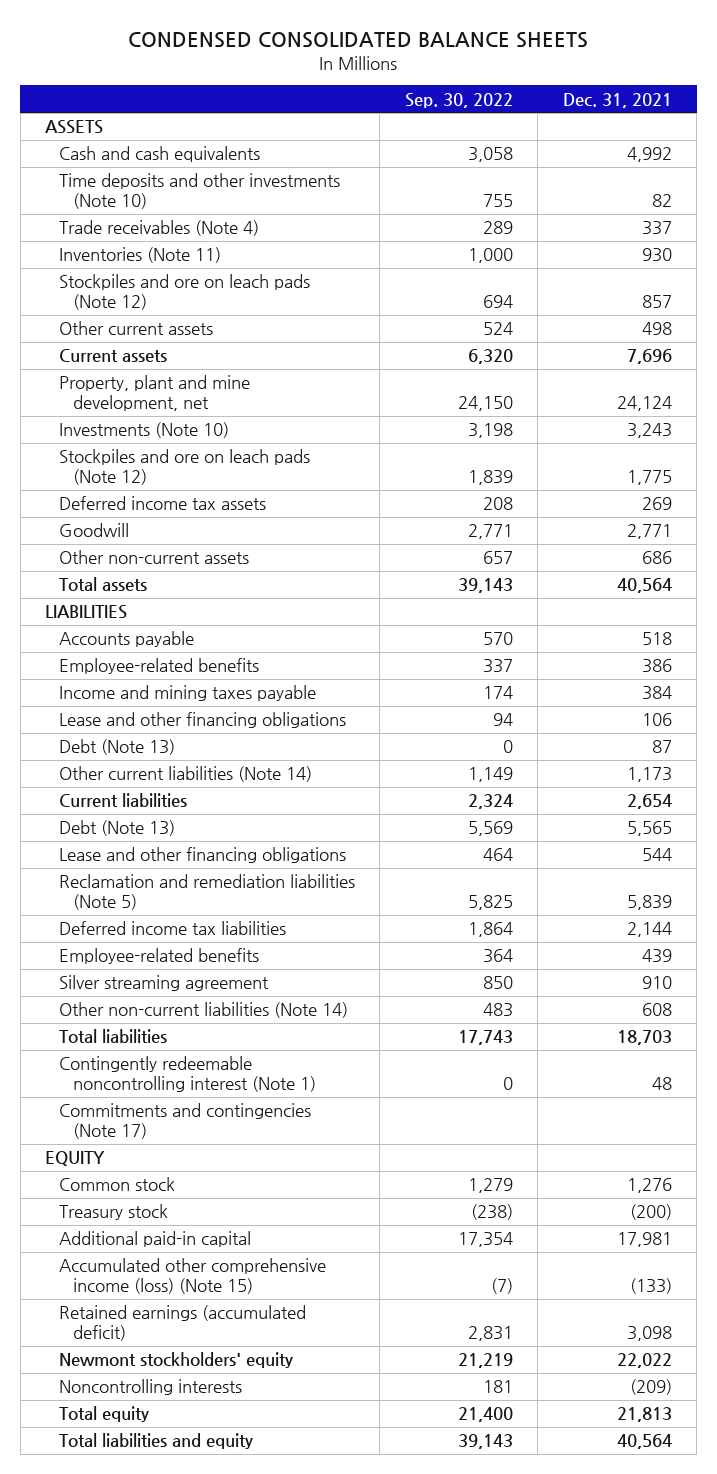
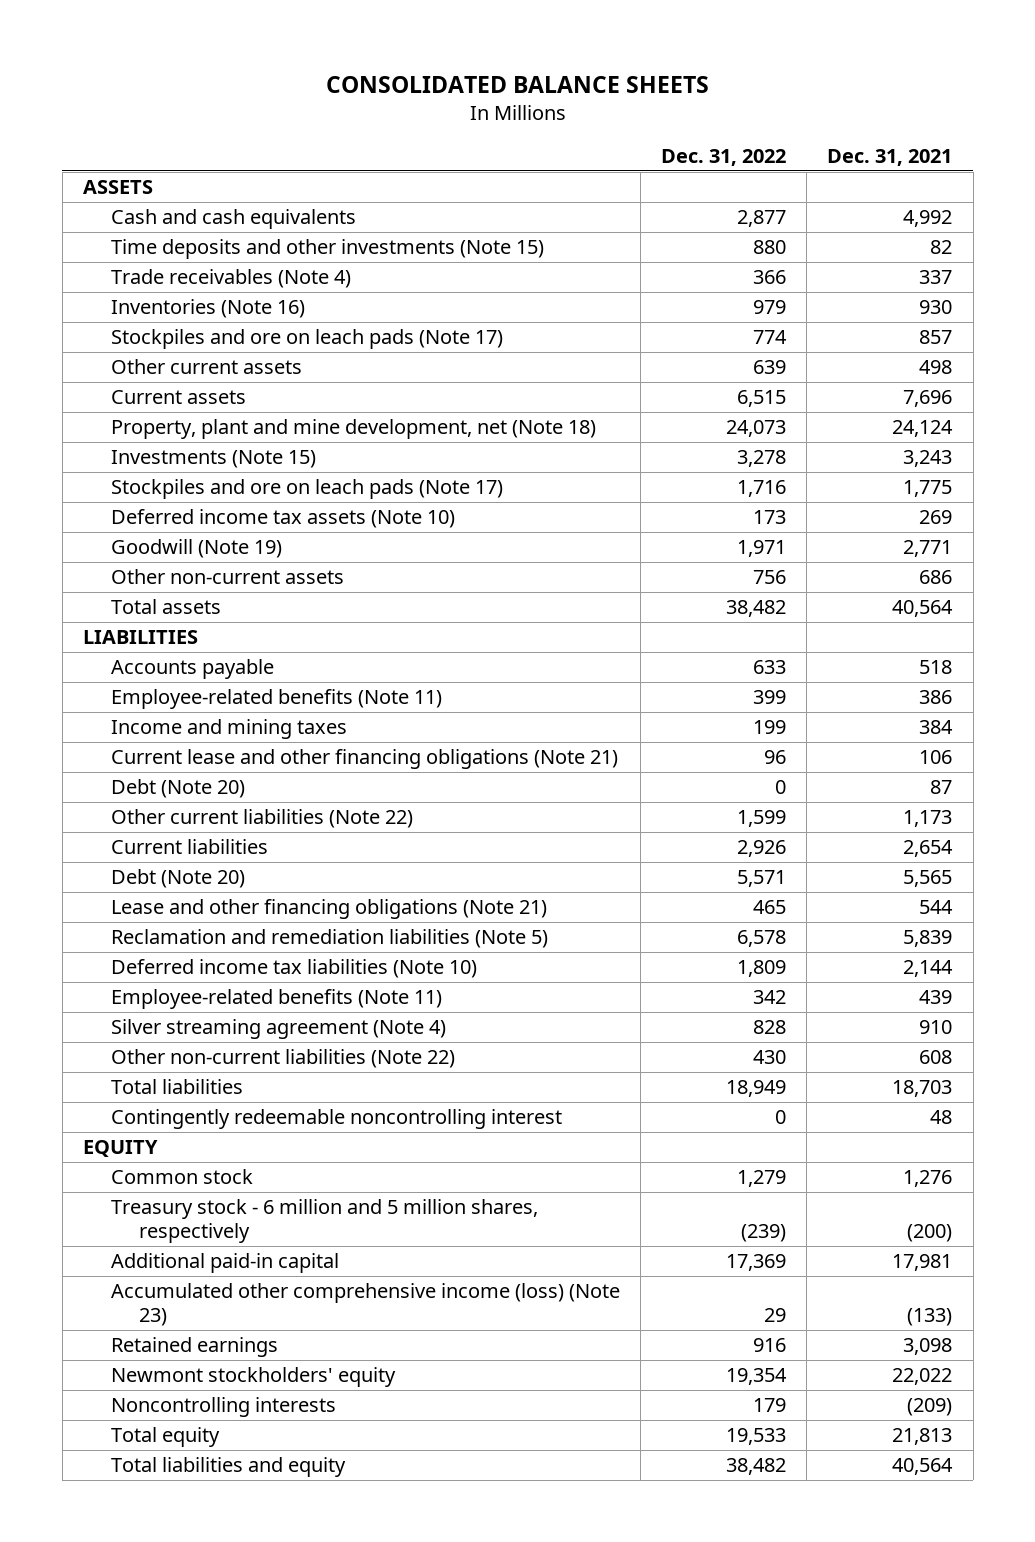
- CONDENSED CONSOLIDATED BALANCE SHEETS
+ CONSOLIDATED BALANCE SHEETS
- | Sep. 30, 2022 | Dec. 31, 2021
+ | Dec. 31, 2022 | Dec. 31, 2021
- Time deposits and other investments (Note 10) | 755 | 82
+ Time deposits and other investments (Note 15) | 880 | 82
- Inventories (Note 11) | 1,000 | 930
- Stockpiles and ore on leach pads (Note 12) | 694 | 857
+ Inventories (Note 16) | 979 | 930
+ Stockpiles and ore on leach pads (Note 17) | 774 | 857
- Property, plant and mine development, net | 24,150 | 24,124
- Investments (Note 10) | 3,198 | 3,243
- Stockpiles and ore on leach pads (Note 12) | 1,839 | 1,775
- Deferred income tax assets | 208 | 269
- Goodwill | 2,771 | 2,771
+ Property, plant and mine development, net (Note 18) | 24,073 | 24,124
+ Investments (Note 15) | 3,278 | 3,243
+ Stockpiles and ore on leach pads (Note 17) | 1,716 | 1,775
+ Deferred income tax assets (Note 10) | 173 | 269
+ Goodwill (Note 19) | 1,971 | 2,771
- Employee-related benefits | 337 | 386
- Income and mining taxes payable | 174 | 384
- Lease and other financing obligations | 94 | 106
- Debt (Note 13) | 0 | 87
- Other current liabilities (Note 14) | 1,149 | 1,173
+ Employee-related benefits (Note 11) | 399 | 386
+ Income and mining taxes | 199 | 384
+ Current lease and other financing obligations (Note 21) | 96 | 106
+ Debt (Note 20) | 0 | 87
+ Other current liabilities (Note 22) | 1,599 | 1,173
- Debt (Note 13) | 5,569 | 5,565
- Lease and other financing obligations | 464 | 544
+ Debt (Note 20) | 5,571 | 5,565
+ Lease and other financing obligations (Note 21) | 465 | 544
- Deferred income tax liabilities | 1,864 | 2,144
- Employee-related benefits | 364 | 439
- Silver streaming agreement | 850 | 910
- Other non-current liabilities (Note 14) | 483 | 608
+ Deferred income tax liabilities (Note 10) | 1,809 | 2,144
+ Employee-related benefits (Note 11) | 342 | 439
+ Silver streaming agreement (Note 4) | 828 | 910
+ Other non-current liabilities (Note 22) | 430 | 608
- Contingently redeemable noncontrolling interest (Note 1) | 0 | 48
- Commitments and contingencies (Note 17)
+ Contingently redeemable noncontrolling interest | 0 | 48
- Treasury stock | (238) | (200)
+ Treasury stock - 6 million and 5 million shares, respectively | (239) | (200)
- Accumulated other comprehensive income (loss) (Note 15) | (7) | (133)
- Retained earnings (accumulated deficit) | 2,831 | 3,098
+ Accumulated other comprehensive income (loss) (Note 23) | 29 | (133)
+ Retained earnings | 916 | 3,098

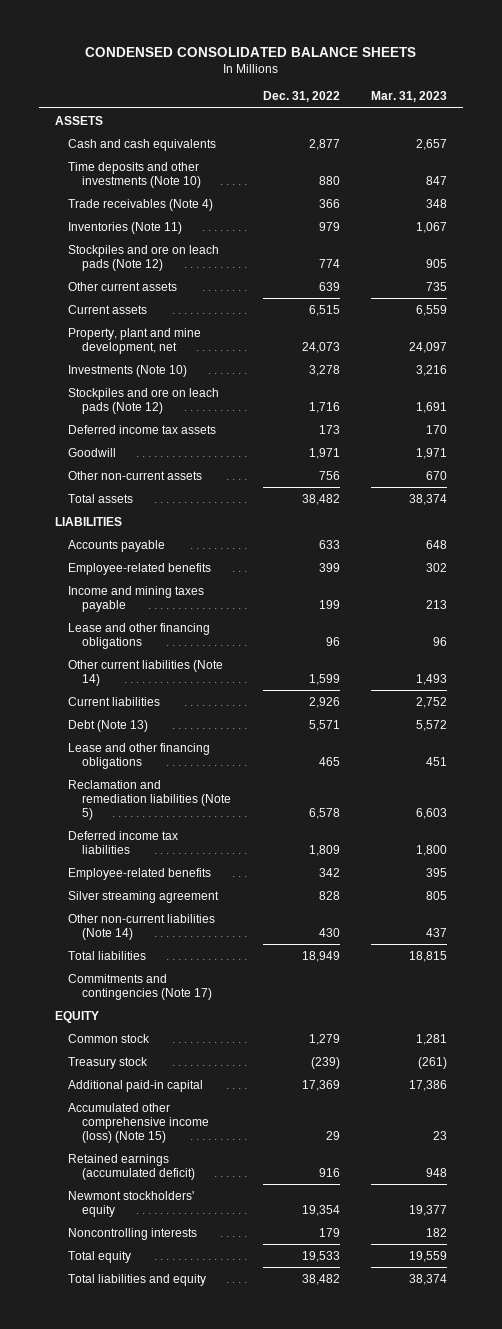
- CONSOLIDATED BALANCE SHEETS
+ CONDENSED CONSOLIDATED BALANCE SHEETS
- | Dec. 31, 2022 | Dec. 31, 2021
+ | Dec. 31, 2022 | Mar. 31, 2023
- Time deposits and other investments (Note 15) | 880 | 82
+ Time deposits and other investments (Note 10) | 880 | 847
- Inventories (Note 16) | 979 | 930
- Stockpiles and ore on leach pads (Note 17) | 774 | 857
+ Inventories (Note 11) | 979 | 1,067
+ Stockpiles and ore on leach pads (Note 12) | 774 | 905
- Property, plant and mine development, net (Note 18) | 24,073 | 24,124
- Investments (Note 15) | 3,278 | 3,243
- Stockpiles and ore on leach pads (Note 17) | 1,716 | 1,775
- Deferred income tax assets (Note 10) | 173 | 269
- Goodwill (Note 19) | 1,971 | 2,771
+ Property, plant and mine development, net | 24,073 | 24,097
+ Investments (Note 10) | 3,278 | 3,216
+ Stockpiles and ore on leach pads (Note 12) | 1,716 | 1,691
+ Deferred income tax assets | 173 | 170
+ Goodwill | 1,971 | 1,971
- Employee-related benefits (Note 11) | 399 | 386
- Income and mining taxes | 199 | 384
- Current lease and other financing obligations (Note 21) | 96 | 106
- Debt (Note 20) | 0 | 87
- Other current liabilities (Note 22) | 1,599 | 1,173
+ Employee-related benefits | 399 | 302
+ Income and mining taxes payable | 199 | 213
+ Lease and other financing obligations | 96 | 96
+ Other current liabilities (Note 14) | 1,599 | 1,493
- Debt (Note 20) | 5,571 | 5,565
- Lease and other financing obligations (Note 21) | 465 | 544
+ Debt (Note 13) | 5,571 | 5,572
+ Lease and other financing obligations | 465 | 451
- Deferred income tax liabilities (Note 10) | 1,809 | 2,144
- Employee-related benefits (Note 11) | 342 | 439
- Silver streaming agreement (Note 4) | 828 | 910
- Other non-current liabilities (Note 22) | 430 | 608
+ Deferred income tax liabilities | 1,809 | 1,800
+ Employee-related benefits | 342 | 395
+ Silver streaming agreement | 828 | 805
+ Other non-current liabilities (Note 14) | 430 | 437
- Contingently redeemable noncontrolling interest | 0 | 48
+ Commitments and contingencies (Note 17)
- Treasury stock - 6 million and 5 million shares, respectively | (239) | (200)
+ Treasury stock | (239) | (261)
- Accumulated other comprehensive income (loss) (Note 23) | 29 | (133)
- Retained earnings | 916 | 3,098
+ Accumulated other comprehensive income (loss) (Note 15) | 29 | 23
+ Retained earnings (accumulated deficit) | 916 | 948

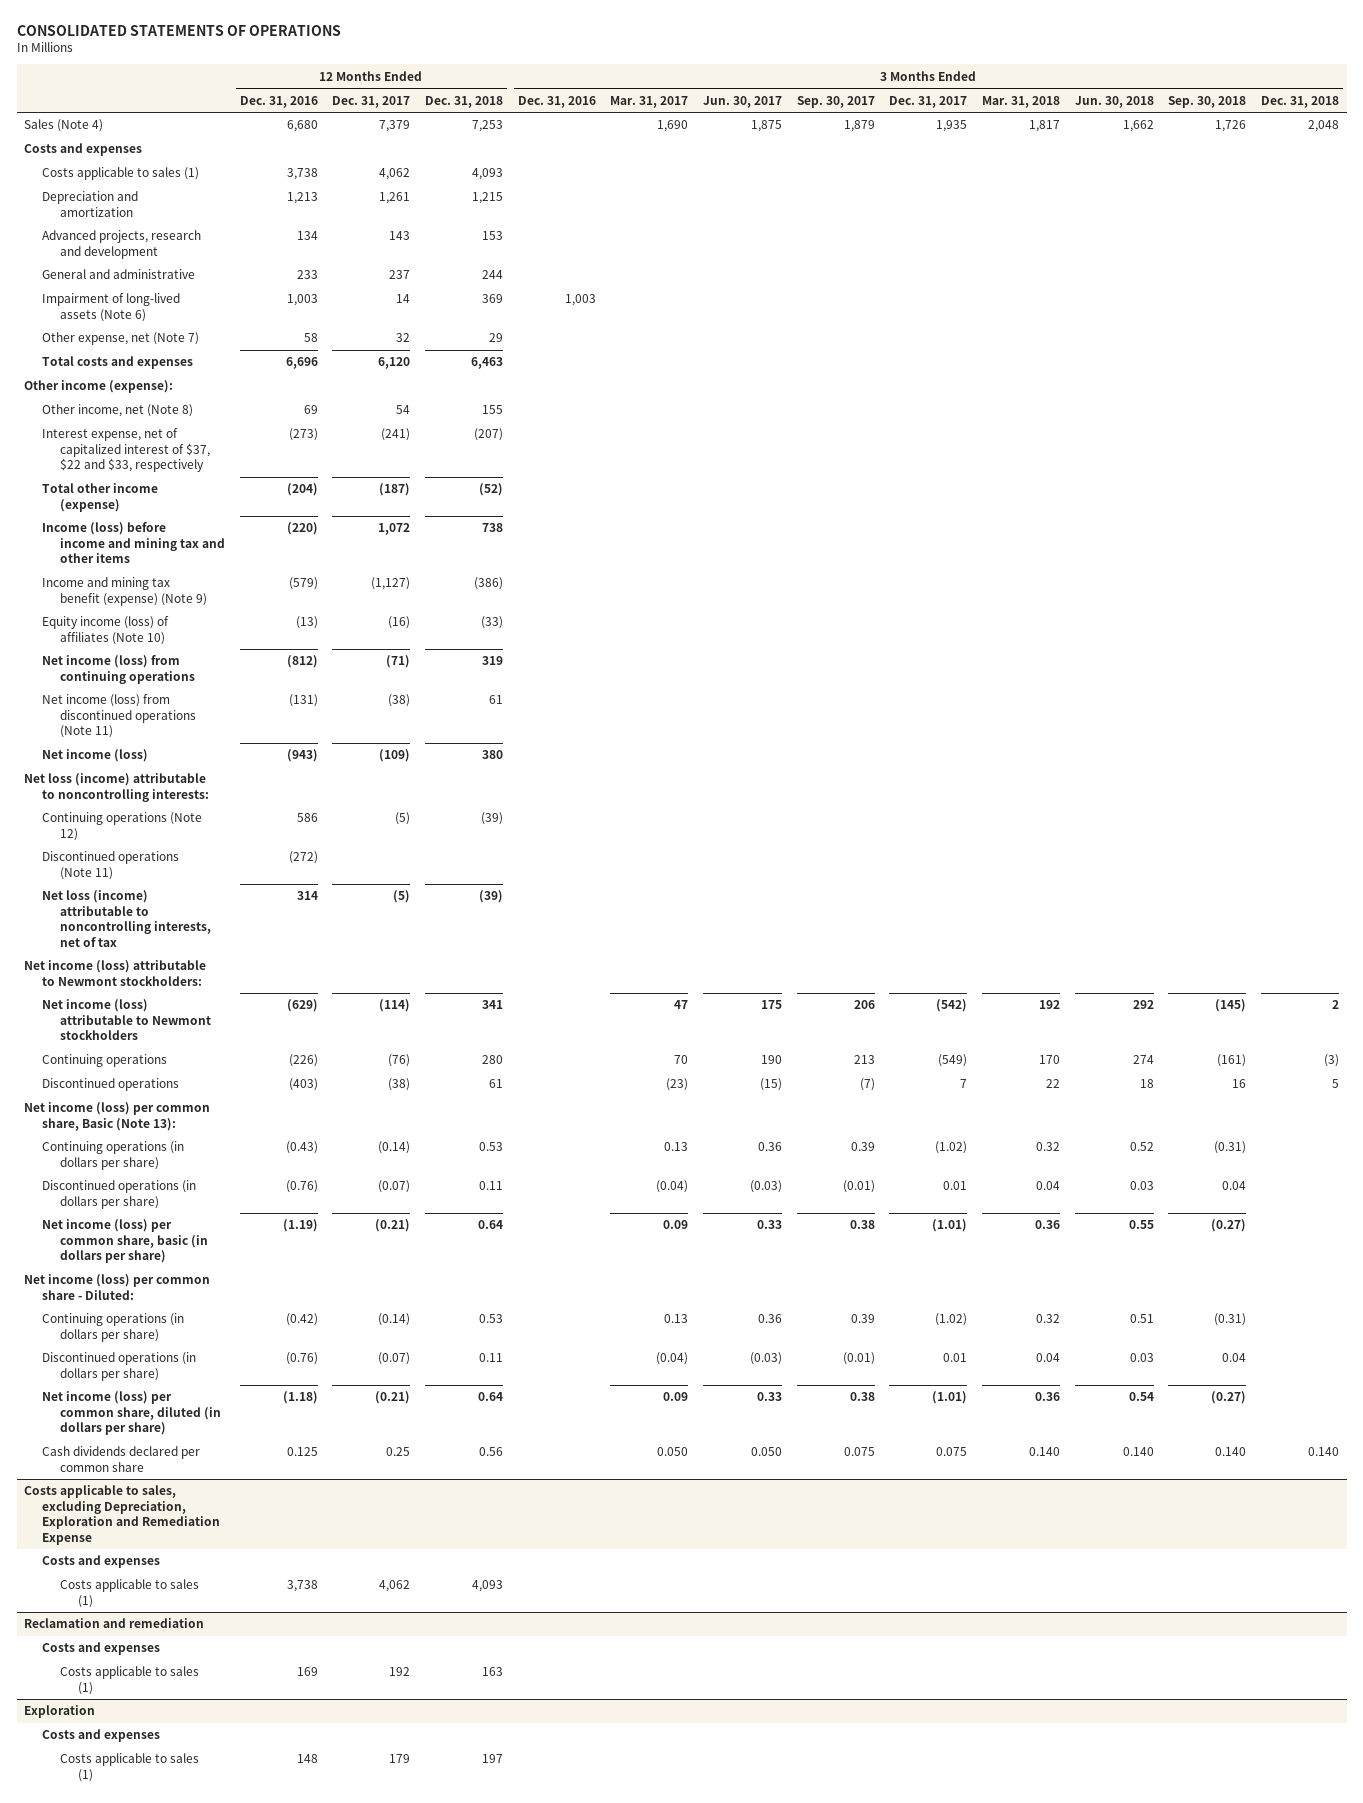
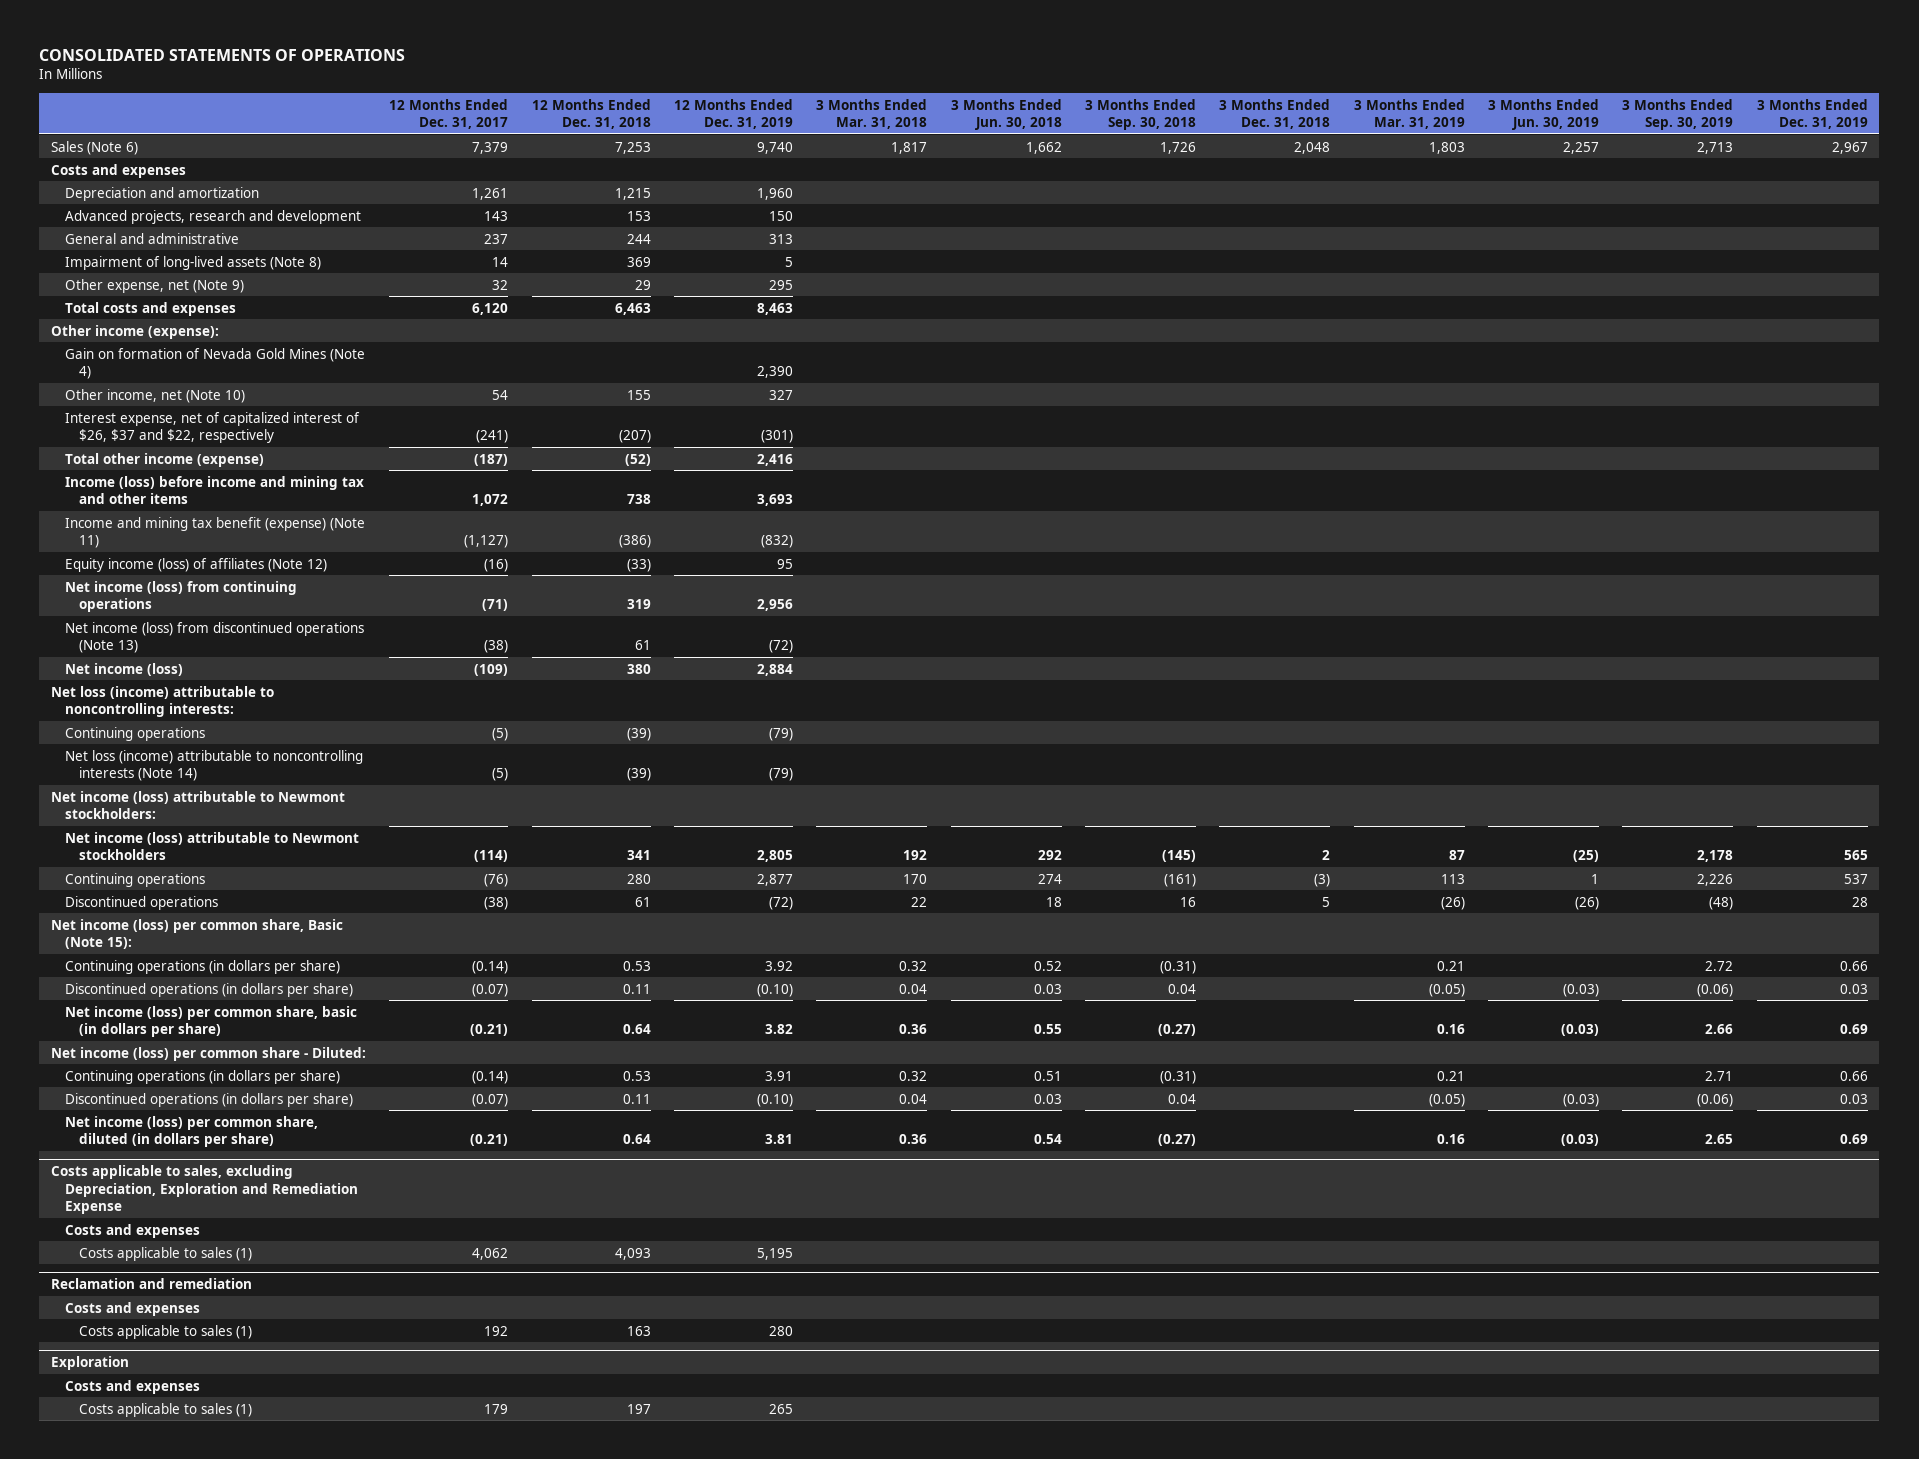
- | 12 Months Ended Dec. 31, 2016 | 12 Months Ended Dec. 31, 2017 | 12 Months Ended Dec. 31, 2018 | 3 Months Ended Dec. 31, 2016 | 3 Months Ended Mar. 31, 2017 | 3 Months Ended Jun. 30, 2017 | 3 Months Ended Sep. 30, 2017 | 3 Months Ended Dec. 31, 2017 | 3 Months Ended Mar. 31, 2018 | 3 Months Ended Jun. 30, 2018 | 3 Months Ended Sep. 30, 2018 | 3 Months Ended Dec. 31, 2018
+ | 12 Months Ended Dec. 31, 2017 | 12 Months Ended Dec. 31, 2018 | 12 Months Ended Dec. 31, 2019 | 3 Months Ended Mar. 31, 2018 | 3 Months Ended Jun. 30, 2018 | 3 Months Ended Sep. 30, 2018 | 3 Months Ended Dec. 31, 2018 | 3 Months Ended Mar. 31, 2019 | 3 Months Ended Jun. 30, 2019 | 3 Months Ended Sep. 30, 2019 | 3 Months Ended Dec. 31, 2019
- Sales (Note 4) | 6,680 | 7,379 | 7,253 | | 1,690 | 1,875 | 1,879 | 1,935 | 1,817 | 1,662 | 1,726 | 2,048
+ Sales (Note 6) | 7,379 | 7,253 | 9,740 | 1,817 | 1,662 | 1,726 | 2,048 | 1,803 | 2,257 | 2,713 | 2,967
- Costs applicable to sales (1) | 3,738 | 4,062 | 4,093 | | | | | | | | |
- Impairment of long-lived assets (Note 6) | 1,003 | 14 | 369 | 1,003 | | | | | | | |
- Other expense, net (Note 7) | 58 | 32 | 29 | | | | | | | | |
+ Impairment of long-lived assets (Note 8) | 14 | 369 | 5 | | | | | | | |
+ Other expense, net (Note 9) | 32 | 29 | 295 | | | | | | | |
- Other income, net (Note 8) | 69 | 54 | 155 | | | | | | | | |
- Interest expense, net of capitalized interest of $37, $22 and $33, respectively | (273) | (241) | (207) | | | | | | | | |
+ Gain on formation of Nevada Gold Mines (Note 4) | | | 2,390 | | | | | | | |
+ Other income, net (Note 10) | 54 | 155 | 327 | | | | | | | |
+ Interest expense, net of capitalized interest of $26, $37 and $22, respectively | (241) | (207) | (301) | | | | | | | |
- Income and mining tax benefit (expense) (Note 9) | (579) | (1,127) | (386) | | | | | | | | |
- Equity income (loss) of affiliates (Note 10) | (13) | (16) | (33) | | | | | | | | |
+ Income and mining tax benefit (expense) (Note 11) | (1,127) | (386) | (832) | | | | | | | |
+ Equity income (loss) of affiliates (Note 12) | (16) | (33) | 95 | | | | | | | |
- Net income (loss) from discontinued operations (Note 11) | (131) | (38) | 61 | | | | | | | | |
+ Net income (loss) from discontinued operations (Note 13) | (38) | 61 | (72) | | | | | | | |
- Continuing operations (Note 12) | 586 | (5) | (39) | | | | | | | | |
- Discontinued operations (Note 11) | (272) | | | | | | | | | | |
- Net loss (income) attributable to noncontrolling interests, net of tax | 314 | (5) | (39) | | | | | | | | |
+ Continuing operations | (5) | (39) | (79) | | | | | | | |
+ Net loss (income) attributable to noncontrolling interests (Note 14) | (5) | (39) | (79) | | | | | | | |
- Net income (loss) per common share, Basic (Note 13):
+ Net income (loss) per common share, Basic (Note 15):
- Cash dividends declared per common share | 0.125 | 0.25 | 0.56 | | 0.050 | 0.050 | 0.075 | 0.075 | 0.140 | 0.140 | 0.140 | 0.140

